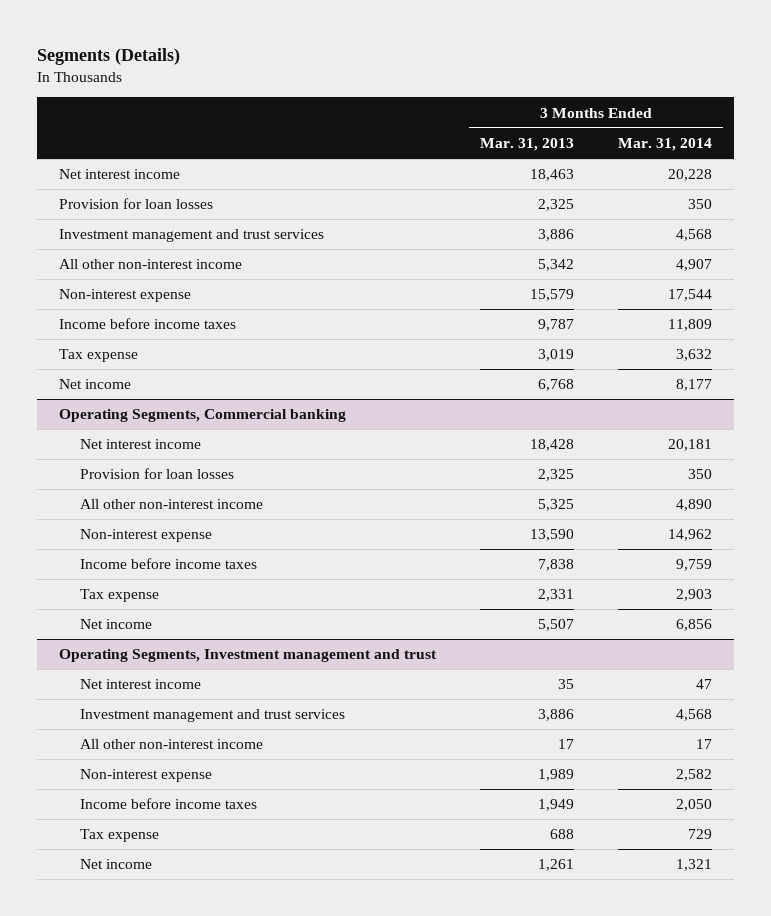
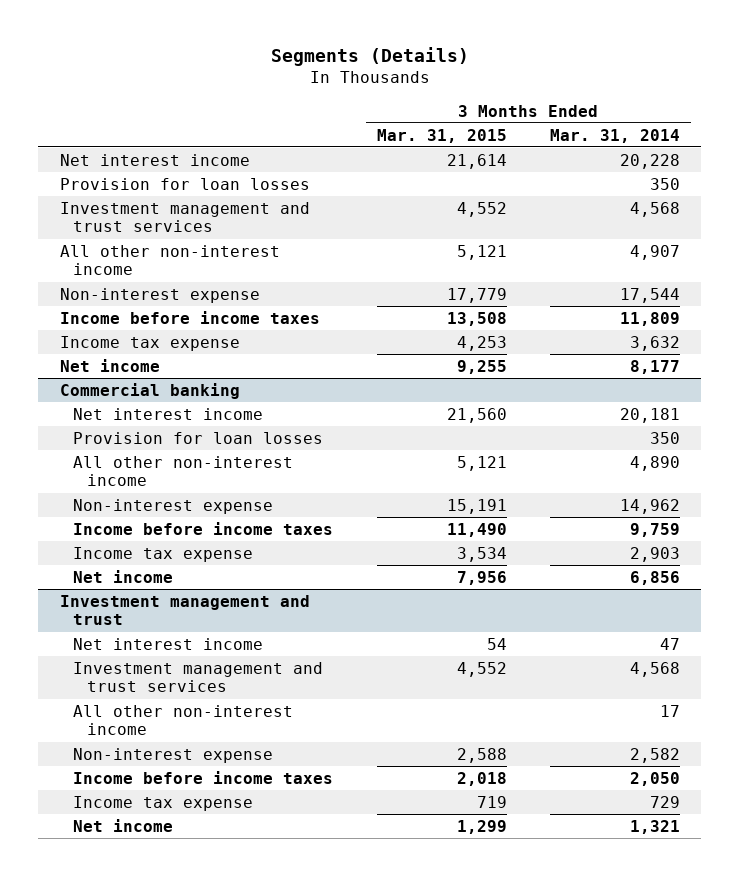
- | 3 Months Ended Mar. 31, 2013 | 3 Months Ended Mar. 31, 2014
+ | 3 Months Ended Mar. 31, 2015 | 3 Months Ended Mar. 31, 2014
- Tax expense | 3,019 | 3,632
+ Income tax expense | 4,253 | 3,632
- Operating Segments, Commercial banking
+ Commercial banking
- Tax expense | 2,331 | 2,903
+ Income tax expense | 3,534 | 2,903
- Operating Segments, Investment management and trust
+ Investment management and trust
- Tax expense | 688 | 729
+ Income tax expense | 719 | 729

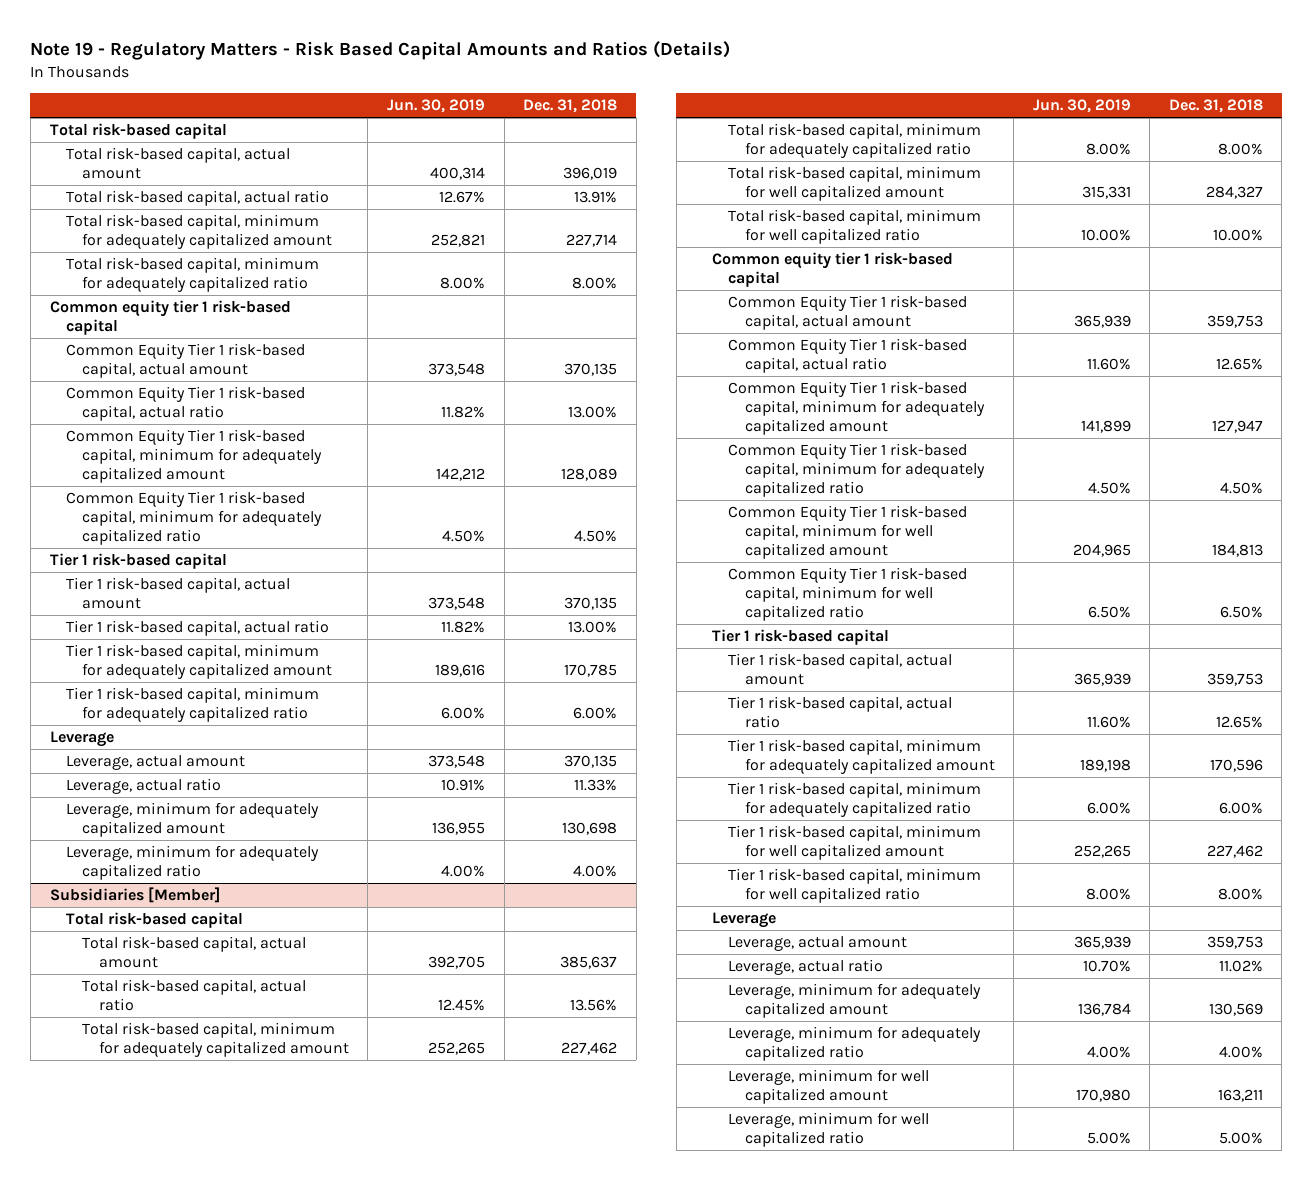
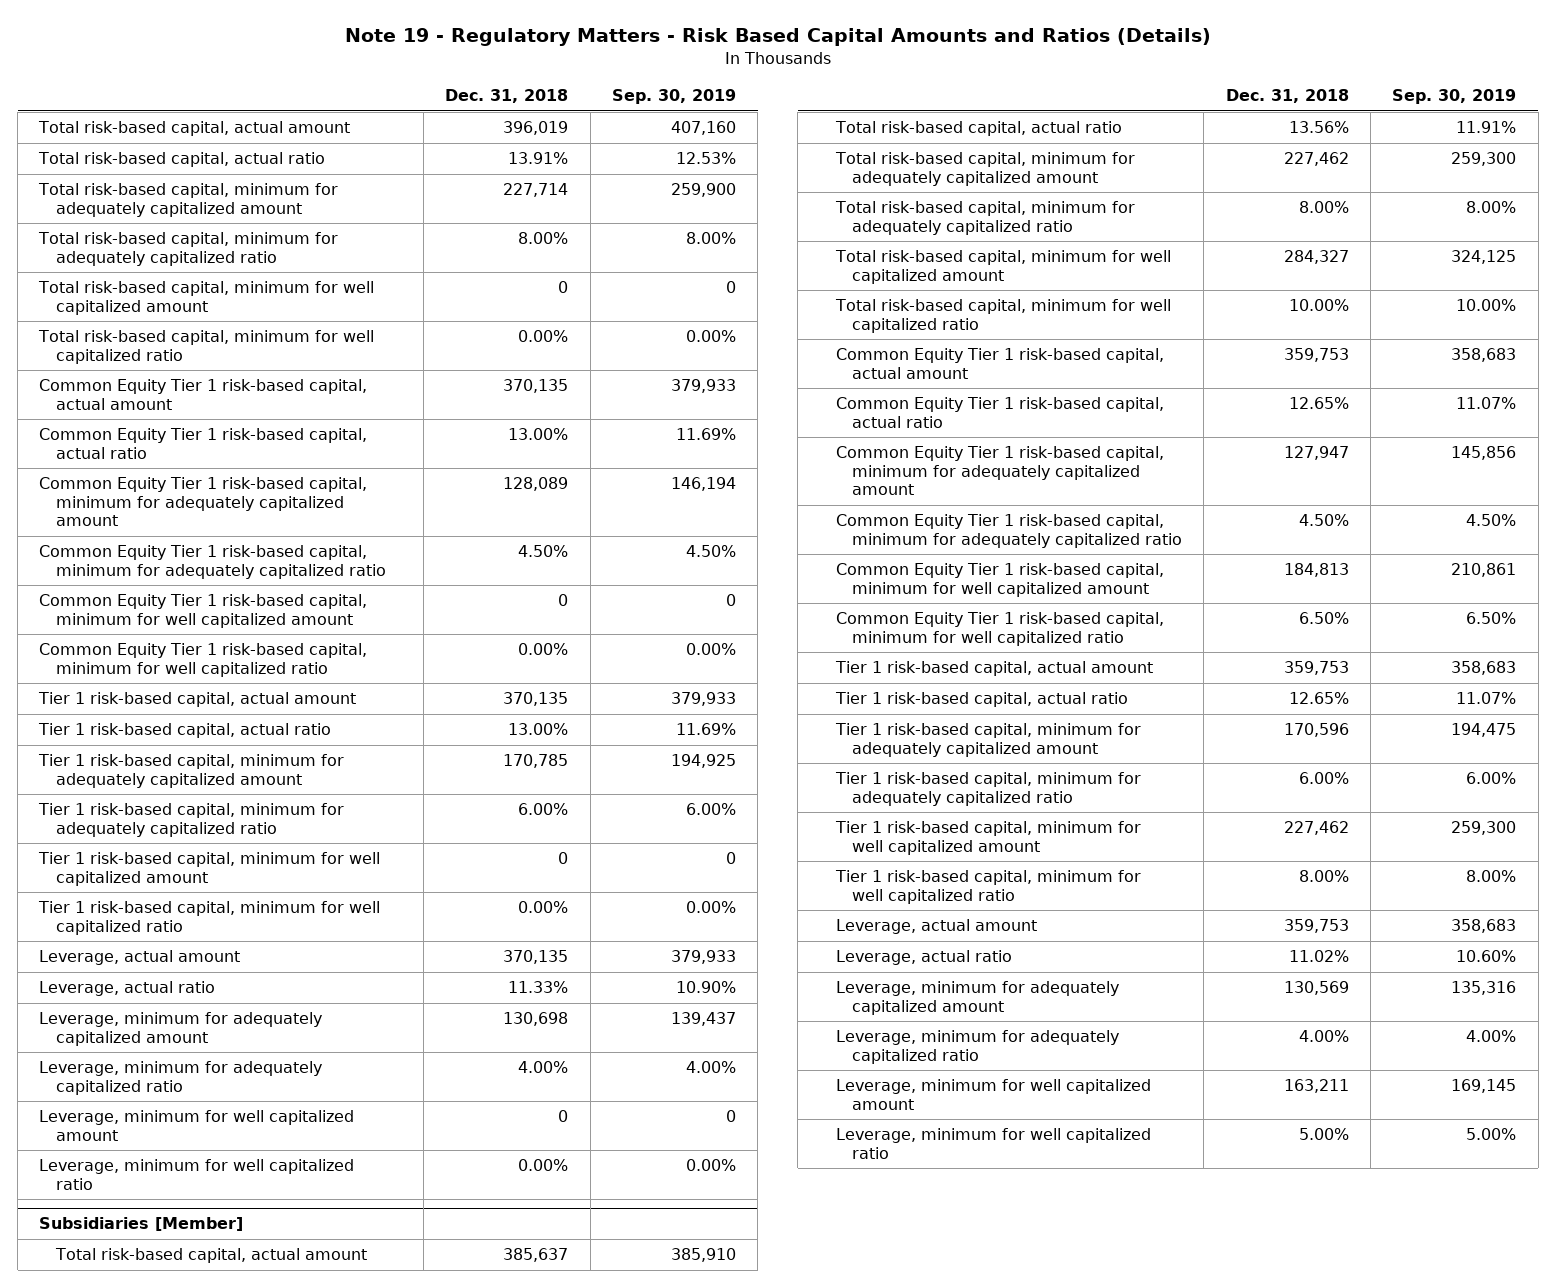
- | Jun. 30, 2019 | Dec. 31, 2018
+ | Dec. 31, 2018 | Sep. 30, 2019
- Total risk-based capital
- Common equity tier 1 risk-based capital
+ Total risk-based capital, minimum for well capitalized amount | 0 | 0
+ Total risk-based capital, minimum for well capitalized ratio | 0.00% | 0.00%
- Tier 1 risk-based capital
+ Common Equity Tier 1 risk-based capital, minimum for well capitalized amount | 0 | 0
+ Common Equity Tier 1 risk-based capital, minimum for well capitalized ratio | 0.00% | 0.00%
- Leverage
+ Tier 1 risk-based capital, minimum for well capitalized amount | 0 | 0
+ Tier 1 risk-based capital, minimum for well capitalized ratio | 0.00% | 0.00%
+ Leverage, minimum for well capitalized amount | 0 | 0
+ Leverage, minimum for well capitalized ratio | 0.00% | 0.00%
@ Subsidiaries [Member]
- Total risk-based capital
- Common equity tier 1 risk-based capital
- Tier 1 risk-based capital
- Leverage

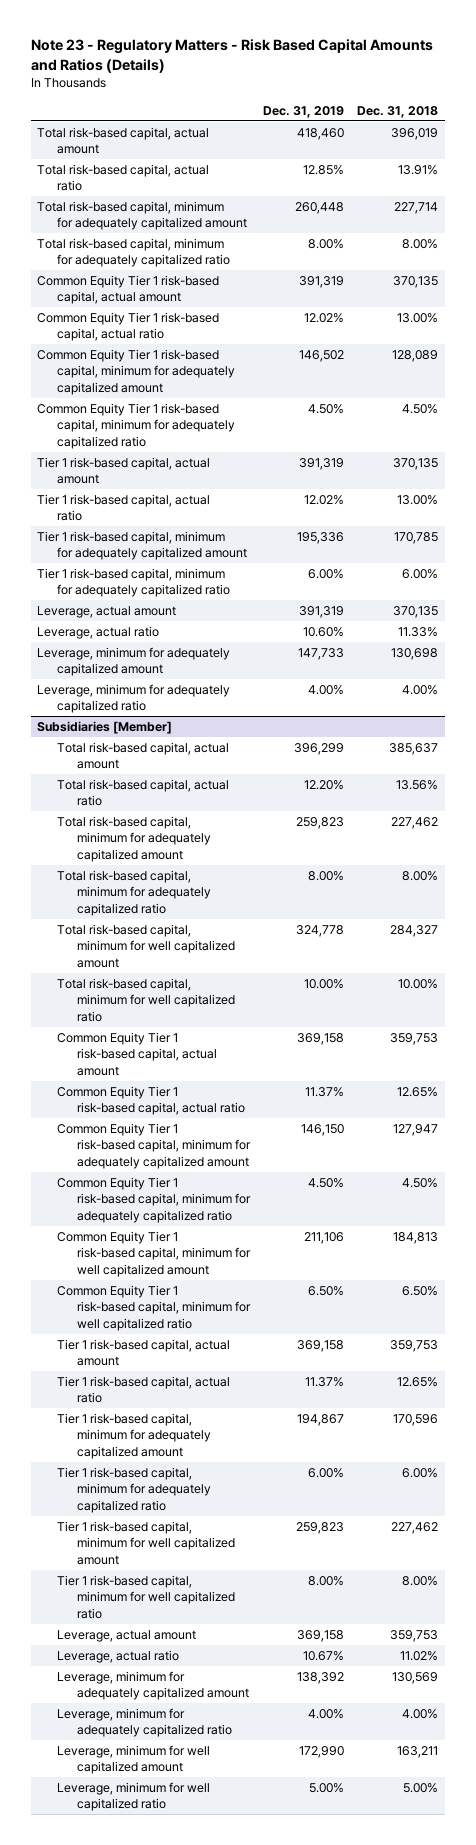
- Note 19 - Regulatory Matters - Risk Based Capital Amounts and Ratios (Details)
+ Note 23 - Regulatory Matters - Risk Based Capital Amounts and Ratios (Details)
- | Dec. 31, 2018 | Sep. 30, 2019
+ | Dec. 31, 2019 | Dec. 31, 2018
- Total risk-based capital, minimum for well capitalized amount | 0 | 0
- Total risk-based capital, minimum for well capitalized ratio | 0.00% | 0.00%
- Common Equity Tier 1 risk-based capital, minimum for well capitalized amount | 0 | 0
- Common Equity Tier 1 risk-based capital, minimum for well capitalized ratio | 0.00% | 0.00%
- Tier 1 risk-based capital, minimum for well capitalized amount | 0 | 0
- Tier 1 risk-based capital, minimum for well capitalized ratio | 0.00% | 0.00%
- Leverage, minimum for well capitalized amount | 0 | 0
- Leverage, minimum for well capitalized ratio | 0.00% | 0.00%

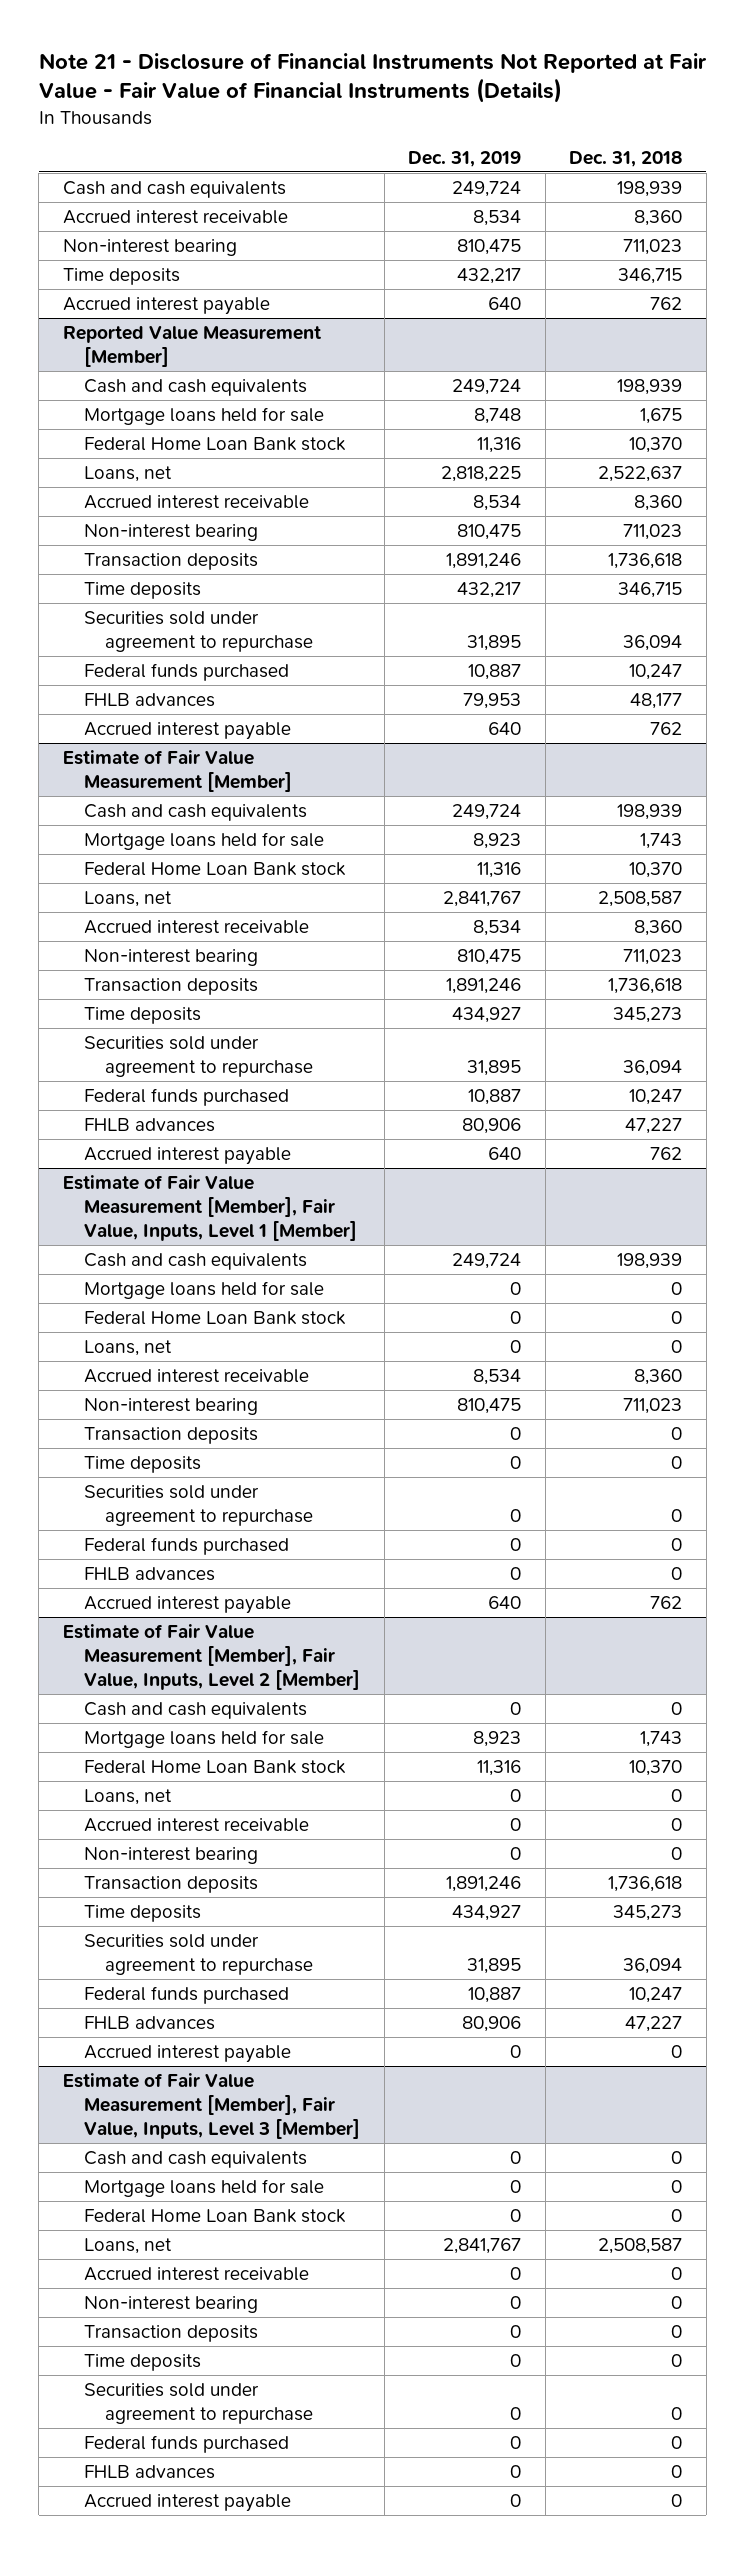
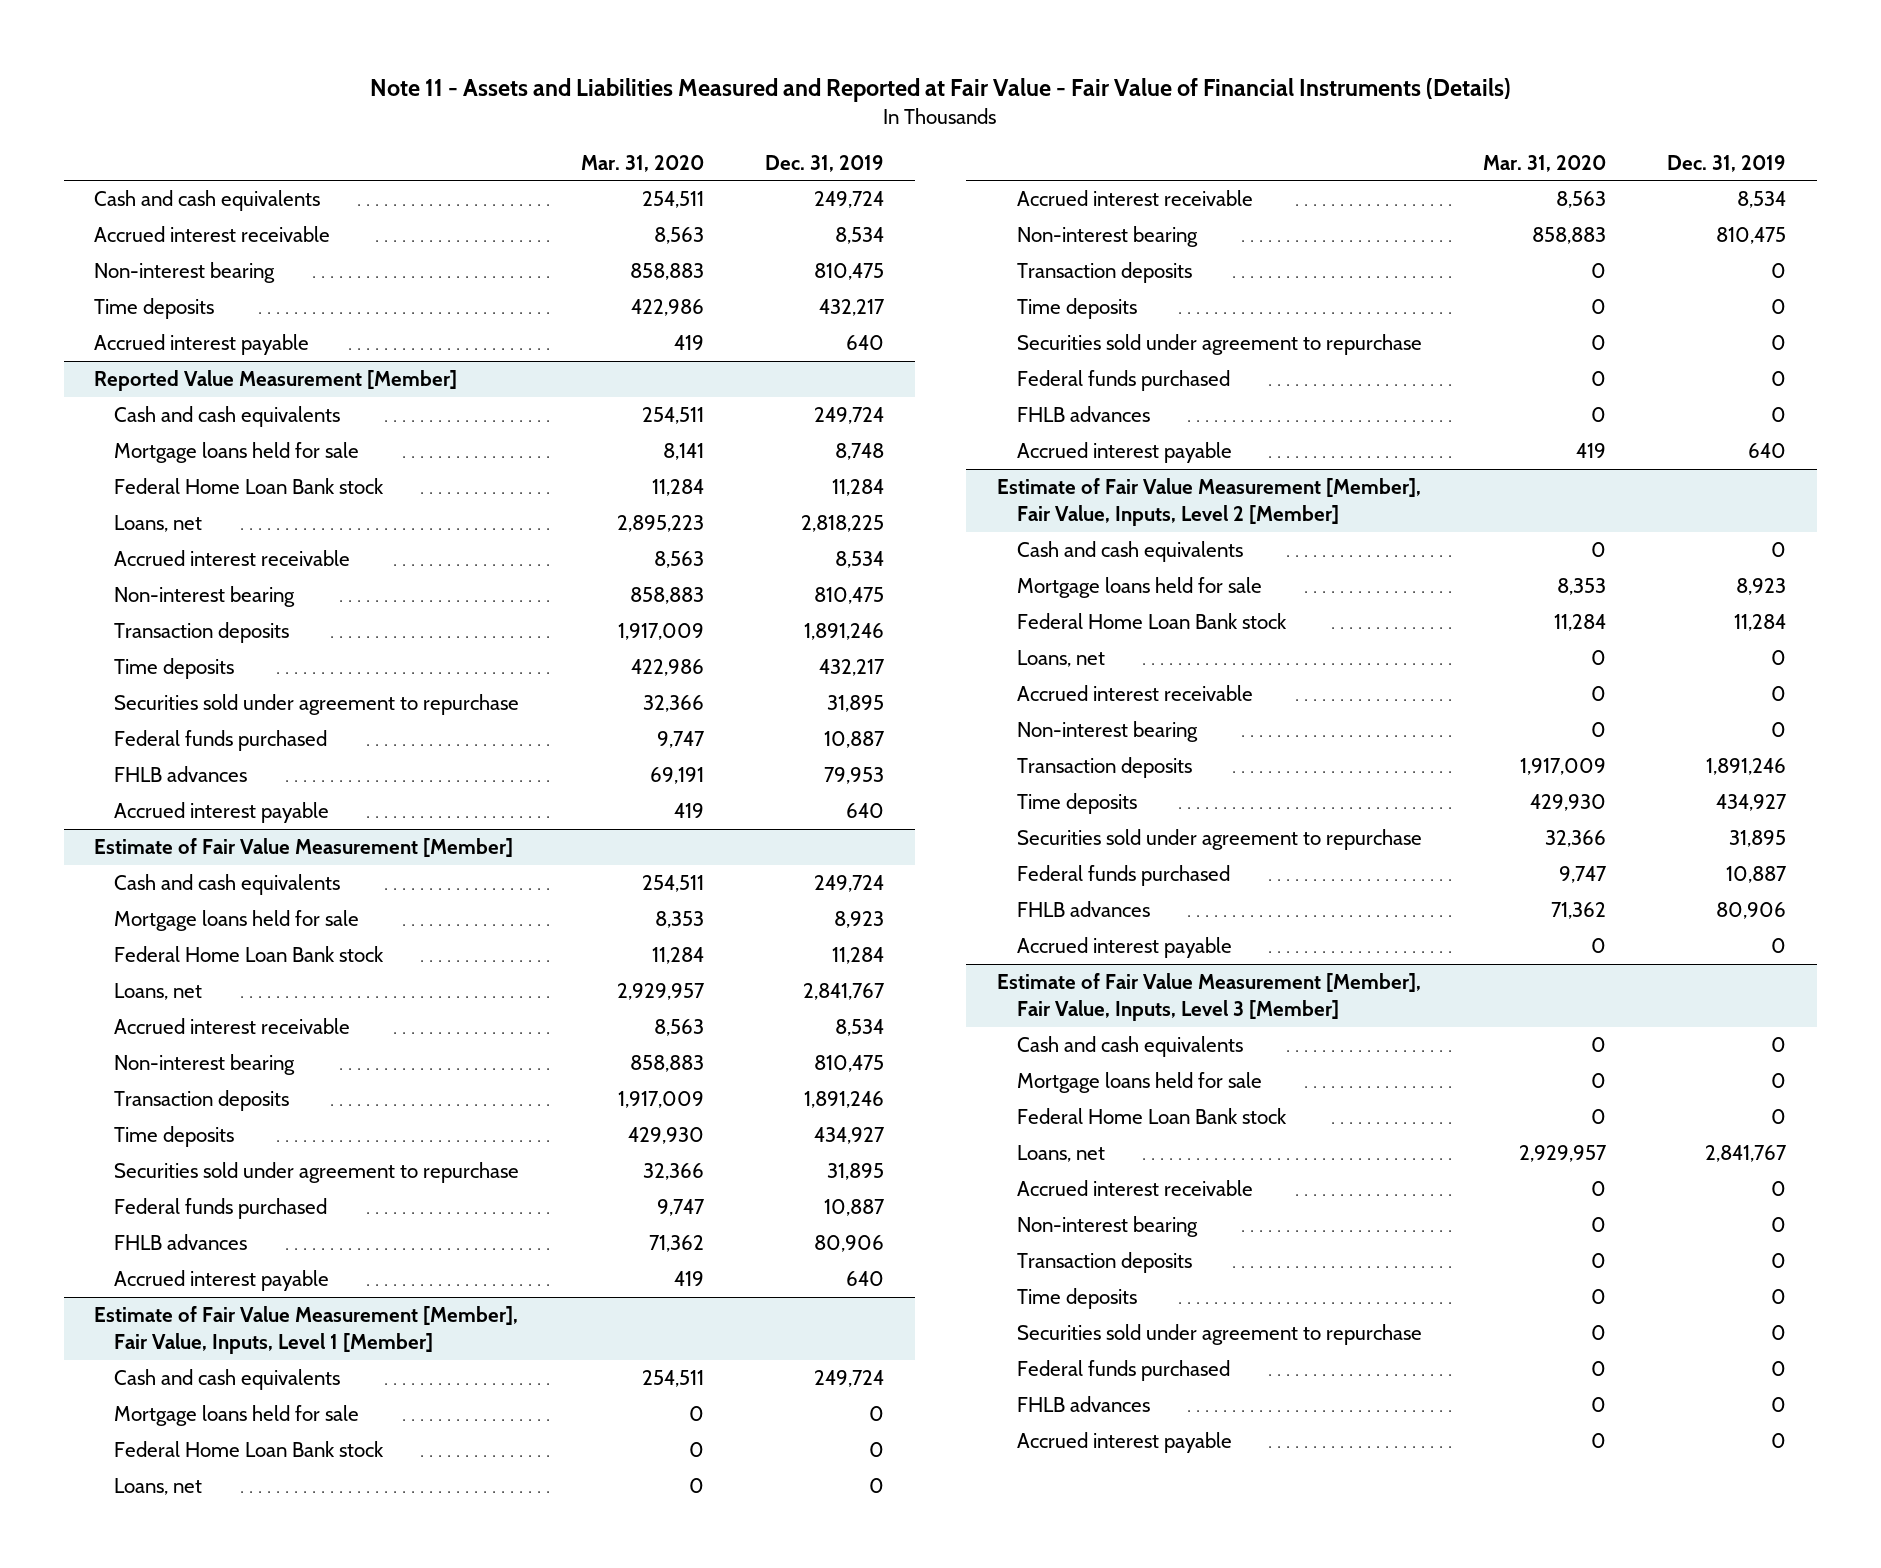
- Note 21 - Disclosure of Financial Instruments Not Reported at Fair Value - Fair Value of Financial Instruments (Details)
+ Note 11 - Assets and Liabilities Measured and Reported at Fair Value - Fair Value of Financial Instruments (Details)
- | Dec. 31, 2019 | Dec. 31, 2018
+ | Mar. 31, 2020 | Dec. 31, 2019
@ Reported Value Measurement [Member]
- Federal Home Loan Bank stock | 11,316 | 10,370
+ Federal Home Loan Bank stock | 11,284 | 11,284
@ Estimate of Fair Value Measurement [Member]
- Federal Home Loan Bank stock | 11,316 | 10,370
+ Federal Home Loan Bank stock | 11,284 | 11,284
@ Estimate of Fair Value Measurement [Member], Fair Value, Inputs, Level 2 [Member]
- Federal Home Loan Bank stock | 11,316 | 10,370
+ Federal Home Loan Bank stock | 11,284 | 11,284

